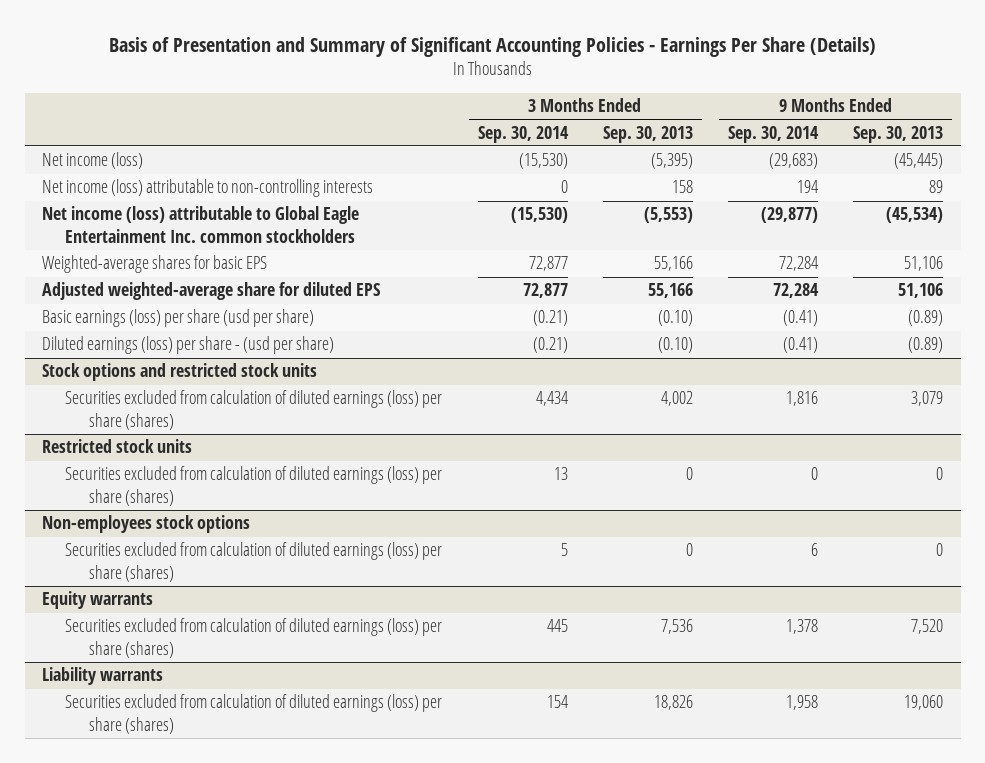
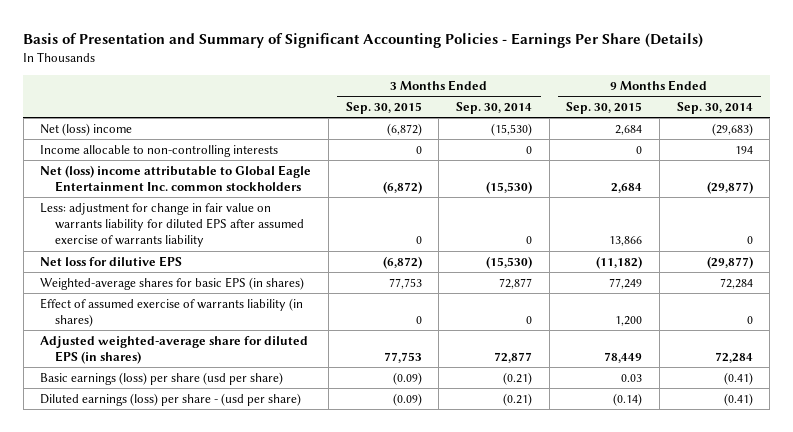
- | 3 Months Ended Sep. 30, 2014 | 3 Months Ended Sep. 30, 2013 | 9 Months Ended Sep. 30, 2014 | 9 Months Ended Sep. 30, 2013
+ | 3 Months Ended Sep. 30, 2015 | 3 Months Ended Sep. 30, 2014 | 9 Months Ended Sep. 30, 2015 | 9 Months Ended Sep. 30, 2014
- Net income (loss) | (15,530) | (5,395) | (29,683) | (45,445)
- Net income (loss) attributable to non-controlling interests | 0 | 158 | 194 | 89
- Net income (loss) attributable to Global Eagle Entertainment Inc. common stockholders | (15,530) | (5,553) | (29,877) | (45,534)
- Weighted-average shares for basic EPS | 72,877 | 55,166 | 72,284 | 51,106
- Adjusted weighted-average share for diluted EPS | 72,877 | 55,166 | 72,284 | 51,106
+ Net (loss) income | (6,872) | (15,530) | 2,684 | (29,683)
+ Income allocable to non-controlling interests | 0 | 0 | 0 | 194
+ Net (loss) income attributable to Global Eagle Entertainment Inc. common stockholders | (6,872) | (15,530) | 2,684 | (29,877)
+ Less: adjustment for change in fair value on warrants liability for diluted EPS after assumed exercise of warrants liability | 0 | 0 | 13,866 | 0
+ Net loss for dilutive EPS | (6,872) | (15,530) | (11,182) | (29,877)
+ Weighted-average shares for basic EPS (in shares) | 77,753 | 72,877 | 77,249 | 72,284
+ Effect of assumed exercise of warrants liability (in shares) | 0 | 0 | 1,200 | 0
+ Adjusted weighted-average share for diluted EPS (in shares) | 77,753 | 72,877 | 78,449 | 72,284
- Stock options and restricted stock units
- Securities excluded from calculation of diluted earnings (loss) per share (shares) | 4,434 | 4,002 | 1,816 | 3,079
- Restricted stock units
- Securities excluded from calculation of diluted earnings (loss) per share (shares) | 13 | 0 | 0 | 0
- Non-employees stock options
- Securities excluded from calculation of diluted earnings (loss) per share (shares) | 5 | 0 | 6 | 0
- Equity warrants
- Securities excluded from calculation of diluted earnings (loss) per share (shares) | 445 | 7,536 | 1,378 | 7,520
- Liability warrants
- Securities excluded from calculation of diluted earnings (loss) per share (shares) | 154 | 18,826 | 1,958 | 19,060

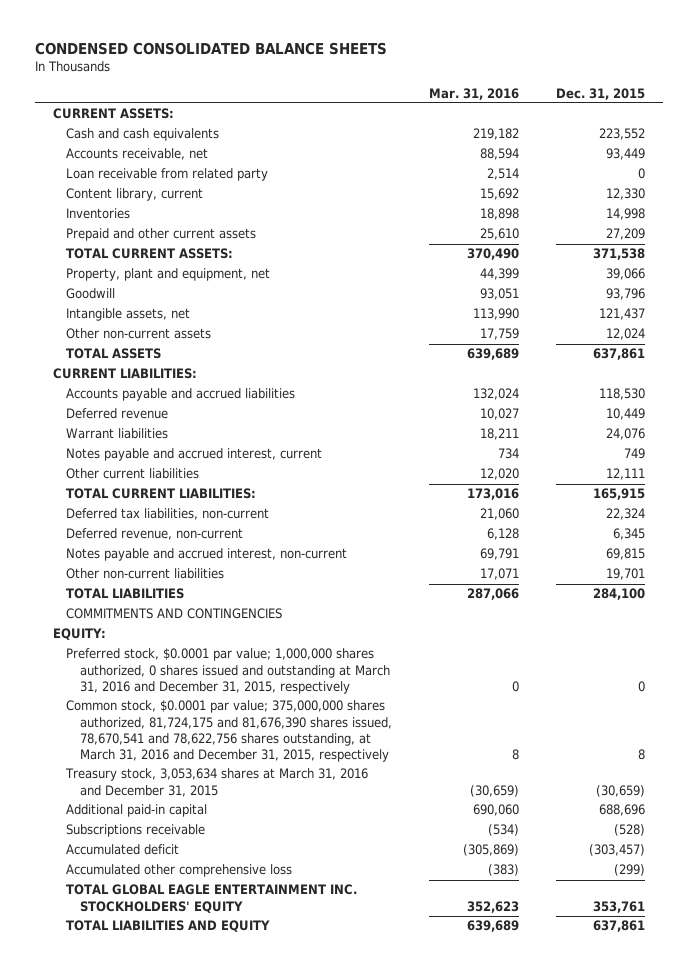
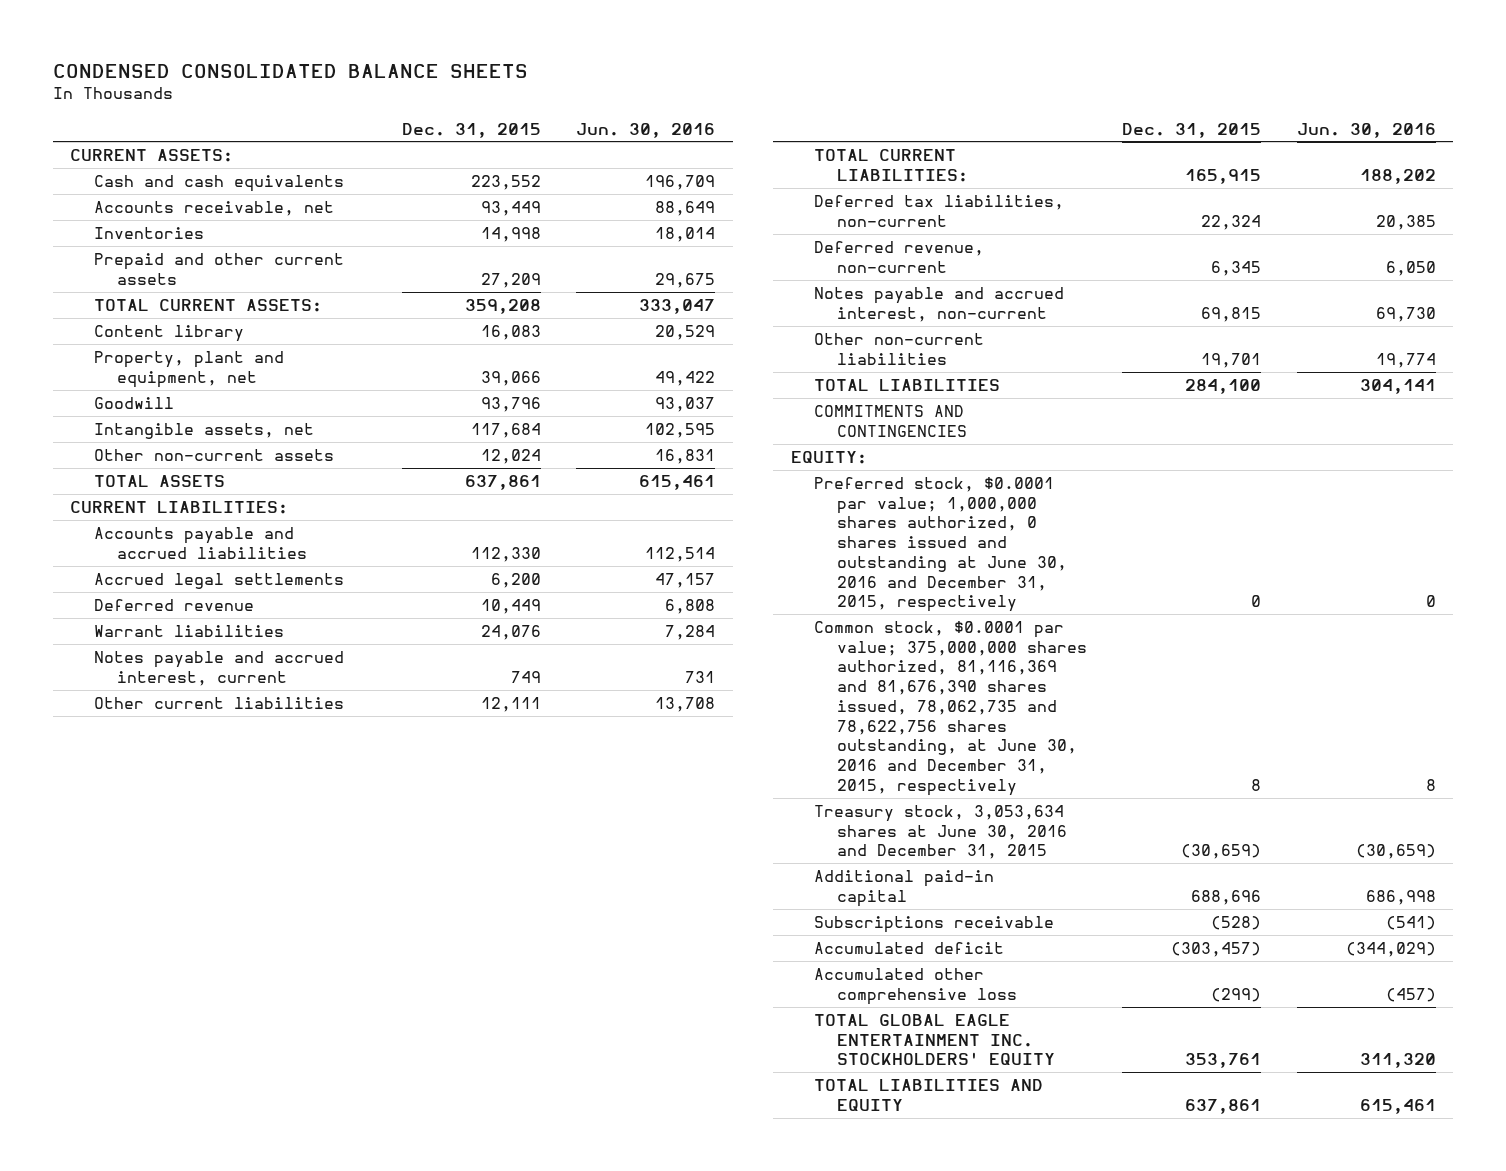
- | Mar. 31, 2016 | Dec. 31, 2015
+ | Dec. 31, 2015 | Jun. 30, 2016
- Loan receivable from related party | 2,514 | 0
- Content library, current | 15,692 | 12,330
- TOTAL CURRENT ASSETS: | 370,490 | 371,538
+ TOTAL CURRENT ASSETS: | 359,208 | 333,047
+ Content library | 16,083 | 20,529
- Intangible assets, net | 113,990 | 121,437
+ Intangible assets, net | 117,684 | 102,595
- Accounts payable and accrued liabilities | 132,024 | 118,530
+ Accounts payable and accrued liabilities | 112,330 | 112,514
+ Accrued legal settlements | 6,200 | 47,157
- Preferred stock, $0.0001 par value; 1,000,000 shares authorized, 0 shares issued and outstanding at March 31, 2016 and December 31, 2015, respectively | 0 | 0
- Common stock, $0.0001 par value; 375,000,000 shares authorized, 81,724,175 and 81,676,390 shares issued, 78,670,541 and 78,622,756 shares outstanding, at March 31, 2016 and December 31, 2015, respectively | 8 | 8
- Treasury stock, 3,053,634 shares at March 31, 2016 and December 31, 2015 | (30,659) | (30,659)
+ Preferred stock, $0.0001 par value; 1,000,000 shares authorized, 0 shares issued and outstanding at June 30, 2016 and December 31, 2015, respectively | 0 | 0
+ Common stock, $0.0001 par value; 375,000,000 shares authorized, 81,116,369 and 81,676,390 shares issued, 78,062,735 and 78,622,756 shares outstanding, at June 30, 2016 and December 31, 2015, respectively | 8 | 8
+ Treasury stock, 3,053,634 shares at June 30, 2016 and December 31, 2015 | (30,659) | (30,659)

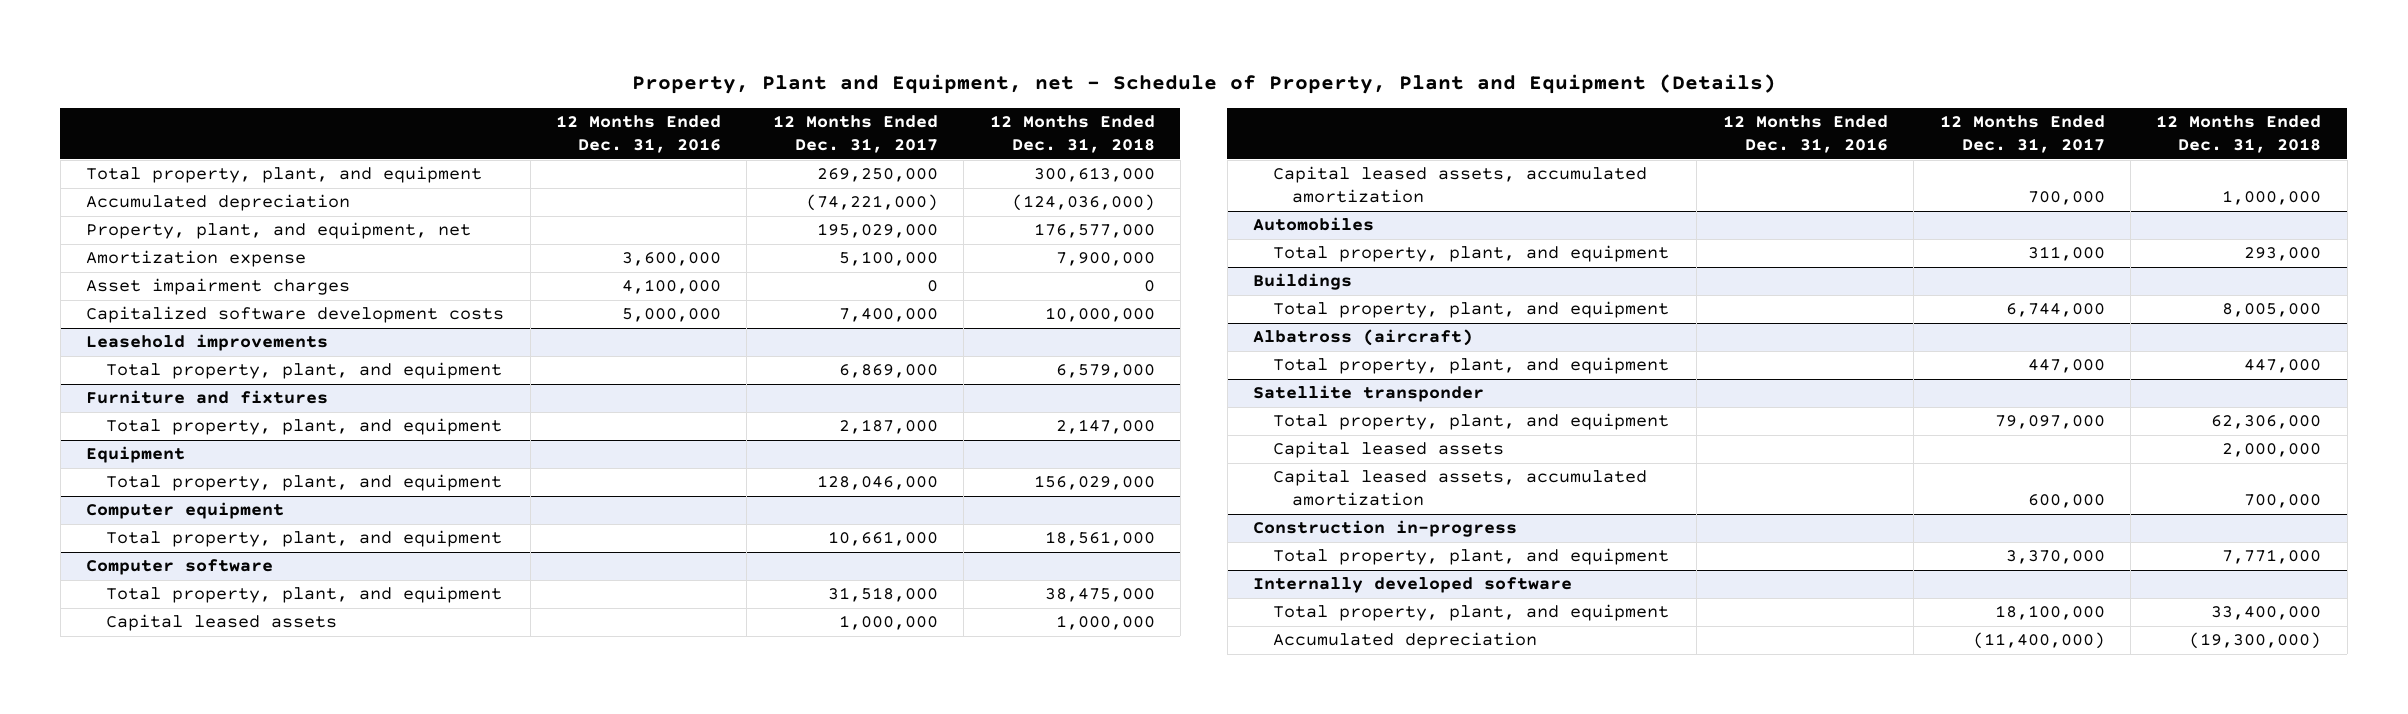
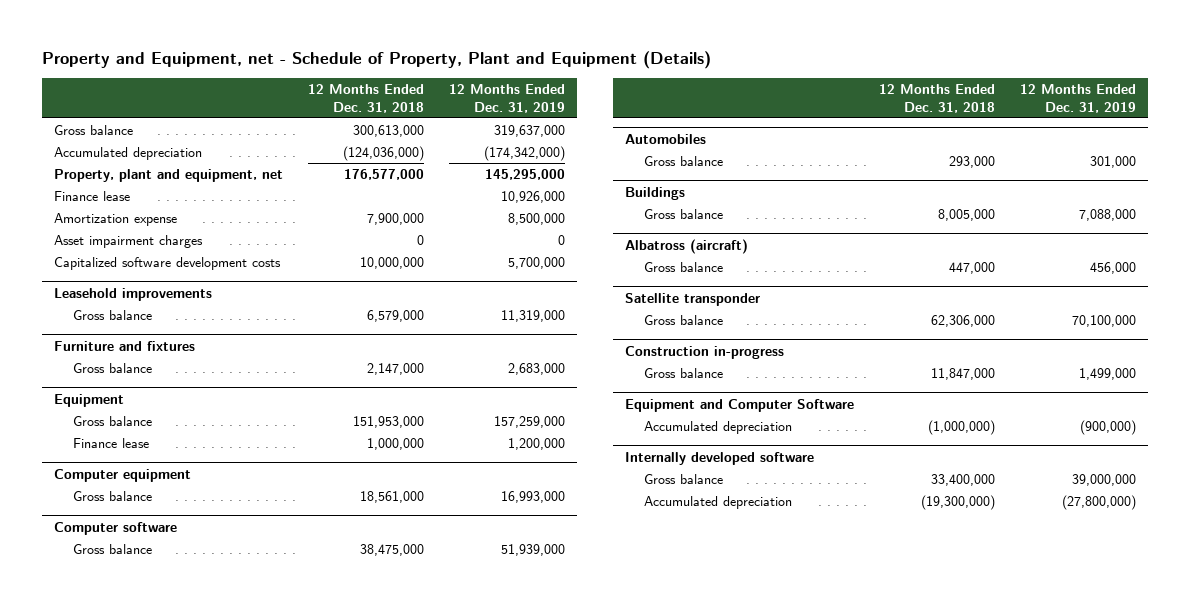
- Property, Plant and Equipment, net - Schedule of Property, Plant and Equipment (Details)
+ Property and Equipment, net - Schedule of Property, Plant and Equipment (Details)
- | 12 Months Ended Dec. 31, 2016 | 12 Months Ended Dec. 31, 2017 | 12 Months Ended Dec. 31, 2018
+ | 12 Months Ended Dec. 31, 2018 | 12 Months Ended Dec. 31, 2019
- Total property, plant, and equipment | | 269,250,000 | 300,613,000
+ Gross balance | 300,613,000 | 319,637,000
- Property, plant, and equipment, net | | 195,029,000 | 176,577,000
+ Property, plant and equipment, net | 176,577,000 | 145,295,000
+ Finance lease | | 10,926,000
@ Leasehold improvements
- Total property, plant, and equipment | | 6,869,000 | 6,579,000
+ Gross balance | 6,579,000 | 11,319,000
@ Furniture and fixtures
- Total property, plant, and equipment | | 2,187,000 | 2,147,000
+ Gross balance | 2,147,000 | 2,683,000
@ Equipment
- Total property, plant, and equipment | | 128,046,000 | 156,029,000
+ Gross balance | 151,953,000 | 157,259,000
+ Finance lease | 1,000,000 | 1,200,000
@ Computer equipment
- Total property, plant, and equipment | | 10,661,000 | 18,561,000
+ Gross balance | 18,561,000 | 16,993,000
@ Computer software
- Total property, plant, and equipment | | 31,518,000 | 38,475,000
- Capital leased assets | | 1,000,000 | 1,000,000
- Capital leased assets, accumulated amortization | | 700,000 | 1,000,000
+ Gross balance | 38,475,000 | 51,939,000
@ Automobiles
- Total property, plant, and equipment | | 311,000 | 293,000
+ Gross balance | 293,000 | 301,000
@ Buildings
- Total property, plant, and equipment | | 6,744,000 | 8,005,000
+ Gross balance | 8,005,000 | 7,088,000
@ Albatross (aircraft)
- Total property, plant, and equipment | | 447,000 | 447,000
+ Gross balance | 447,000 | 456,000
@ Satellite transponder
- Total property, plant, and equipment | | 79,097,000 | 62,306,000
- Capital leased assets | | | 2,000,000
- Capital leased assets, accumulated amortization | | 600,000 | 700,000
+ Gross balance | 62,306,000 | 70,100,000
@ Construction in-progress
- Total property, plant, and equipment | | 3,370,000 | 7,771,000
+ Gross balance | 11,847,000 | 1,499,000
+ Equipment and Computer Software
+ Accumulated depreciation | (1,000,000) | (900,000)
@ Internally developed software
- Total property, plant, and equipment | | 18,100,000 | 33,400,000
+ Gross balance | 33,400,000 | 39,000,000

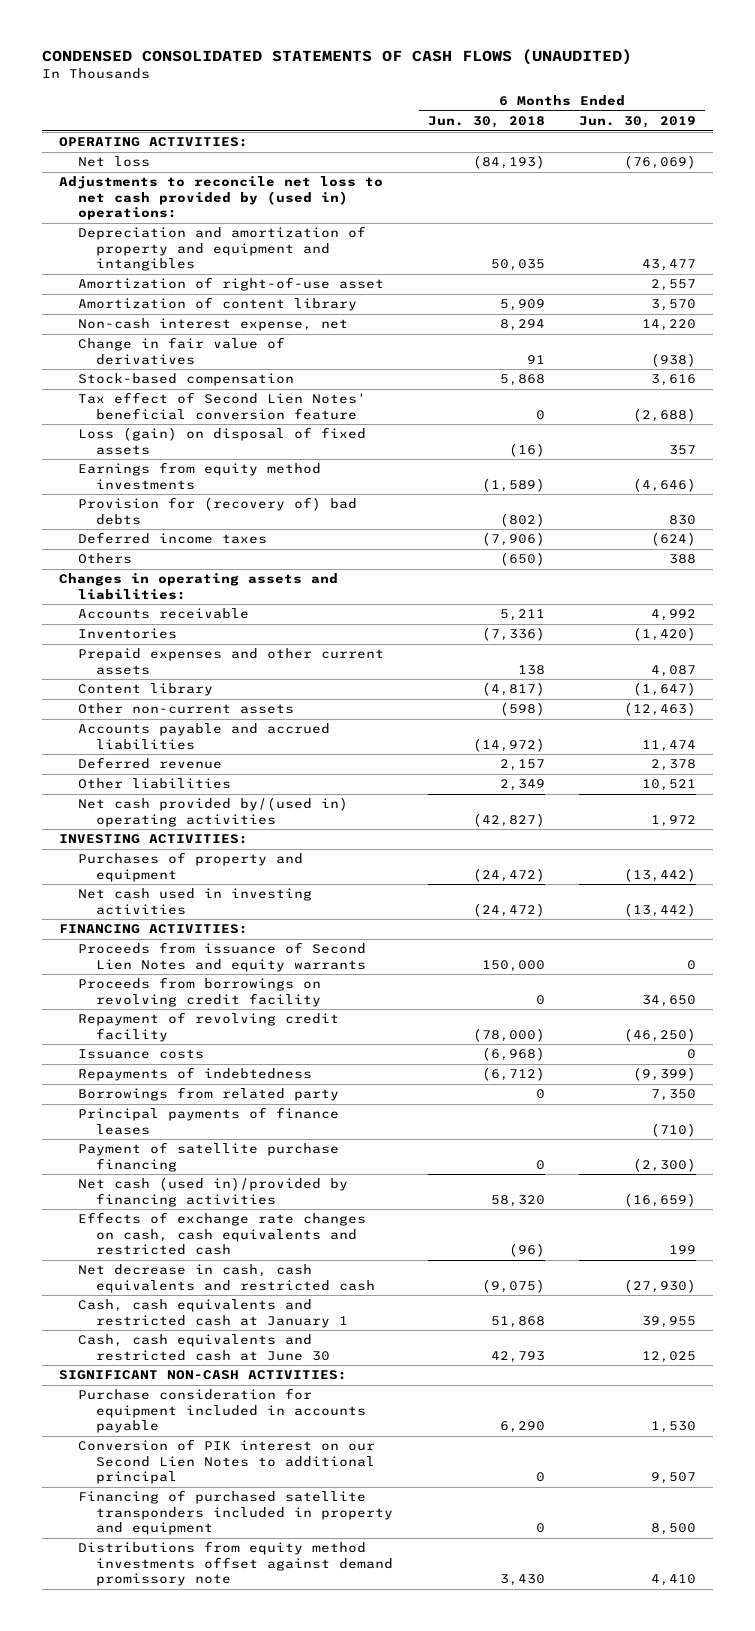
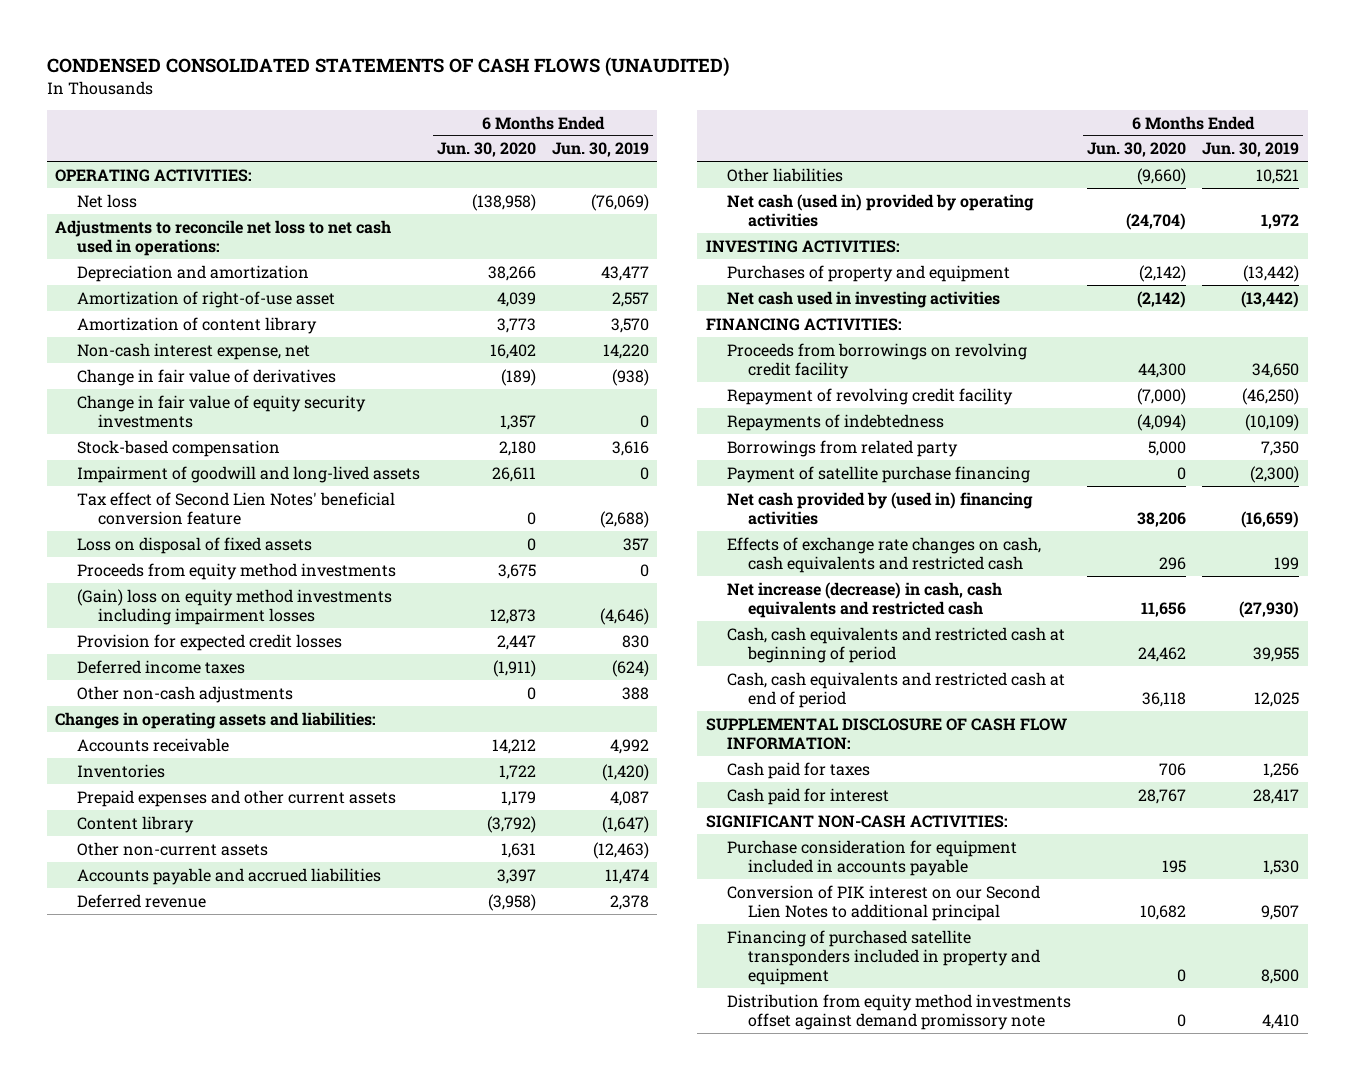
- | 6 Months Ended Jun. 30, 2018 | 6 Months Ended Jun. 30, 2019
+ | 6 Months Ended Jun. 30, 2020 | 6 Months Ended Jun. 30, 2019
- Adjustments to reconcile net loss to net cash provided by (used in) operations:
- Depreciation and amortization of property and equipment and intangibles | 50,035 | 43,477
+ Adjustments to reconcile net loss to net cash used in operations:
+ Depreciation and amortization | 38,266 | 43,477
+ Change in fair value of equity security investments | 1,357 | 0
+ Impairment of goodwill and long-lived assets | 26,611 | 0
- Loss (gain) on disposal of fixed assets | (16) | 357
- Earnings from equity method investments | (1,589) | (4,646)
- Provision for (recovery of) bad debts | (802) | 830
+ Loss on disposal of fixed assets | 0 | 357
+ Proceeds from equity method investments | 3,675 | 0
+ (Gain) loss on equity method investments including impairment losses | 12,873 | (4,646)
+ Provision for expected credit losses | 2,447 | 830
- Others | (650) | 388
+ Other non-cash adjustments | 0 | 388
- Net cash provided by/(used in) operating activities | (42,827) | 1,972
+ Net cash (used in) provided by operating activities | (24,704) | 1,972
- Proceeds from issuance of Second Lien Notes and equity warrants | 150,000 | 0
- Issuance costs | (6,968) | 0
- Repayments of indebtedness | (6,712) | (9,399)
+ Repayments of indebtedness | (4,094) | (10,109)
- Principal payments of finance leases | | (710)
- Net cash (used in)/provided by financing activities | 58,320 | (16,659)
+ Net cash provided by (used in) financing activities | 38,206 | (16,659)
- Net decrease in cash, cash equivalents and restricted cash | (9,075) | (27,930)
- Cash, cash equivalents and restricted cash at January 1 | 51,868 | 39,955
- Cash, cash equivalents and restricted cash at June 30 | 42,793 | 12,025
+ Net increase (decrease) in cash, cash equivalents and restricted cash | 11,656 | (27,930)
+ Cash, cash equivalents and restricted cash at beginning of period | 24,462 | 39,955
+ Cash, cash equivalents and restricted cash at end of period | 36,118 | 12,025
+ SUPPLEMENTAL DISCLOSURE OF CASH FLOW INFORMATION:
+ Cash paid for taxes | 706 | 1,256
+ Cash paid for interest | 28,767 | 28,417
- Distributions from equity method investments offset against demand promissory note | 3,430 | 4,410
+ Distribution from equity method investments offset against demand promissory note | 0 | 4,410

